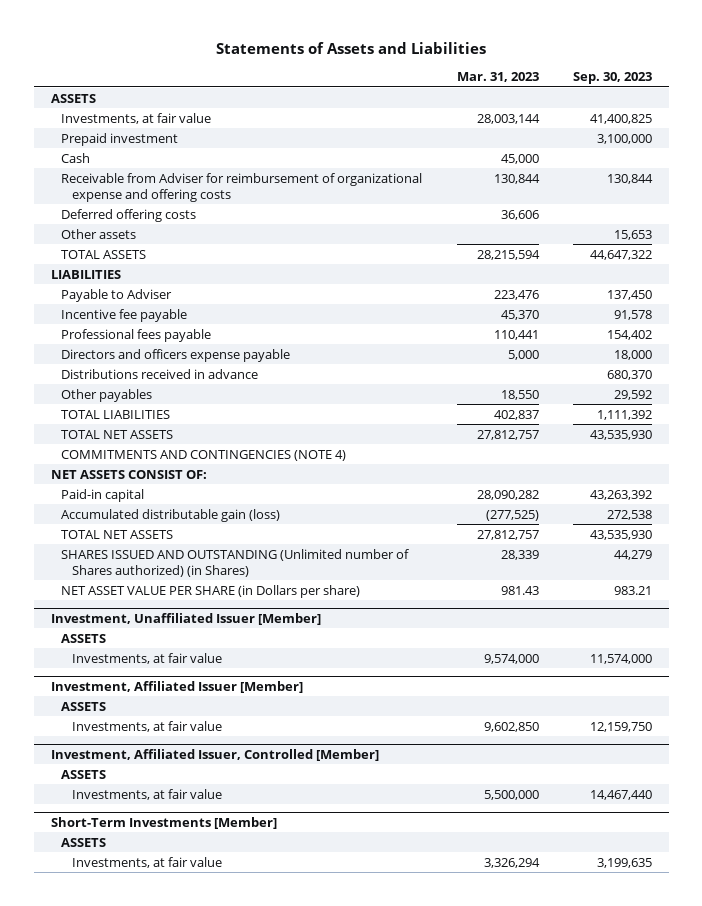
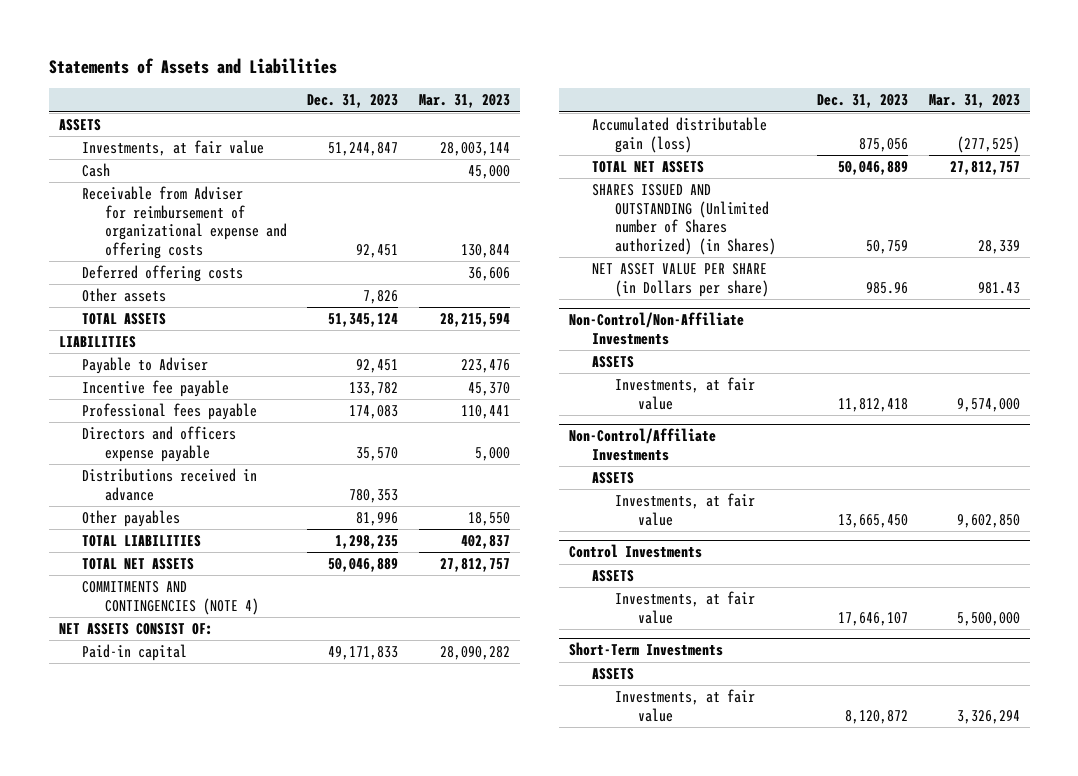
- | Mar. 31, 2023 | Sep. 30, 2023
+ | Dec. 31, 2023 | Mar. 31, 2023
- Prepaid investment | | 3,100,000
- Investment, Unaffiliated Issuer [Member]
+ Non-Control/Non-Affiliate Investments
- Investment, Affiliated Issuer [Member]
+ Non-Control/Affiliate Investments
- Investment, Affiliated Issuer, Controlled [Member]
+ Control Investments
- Short-Term Investments [Member]
+ Short-Term Investments

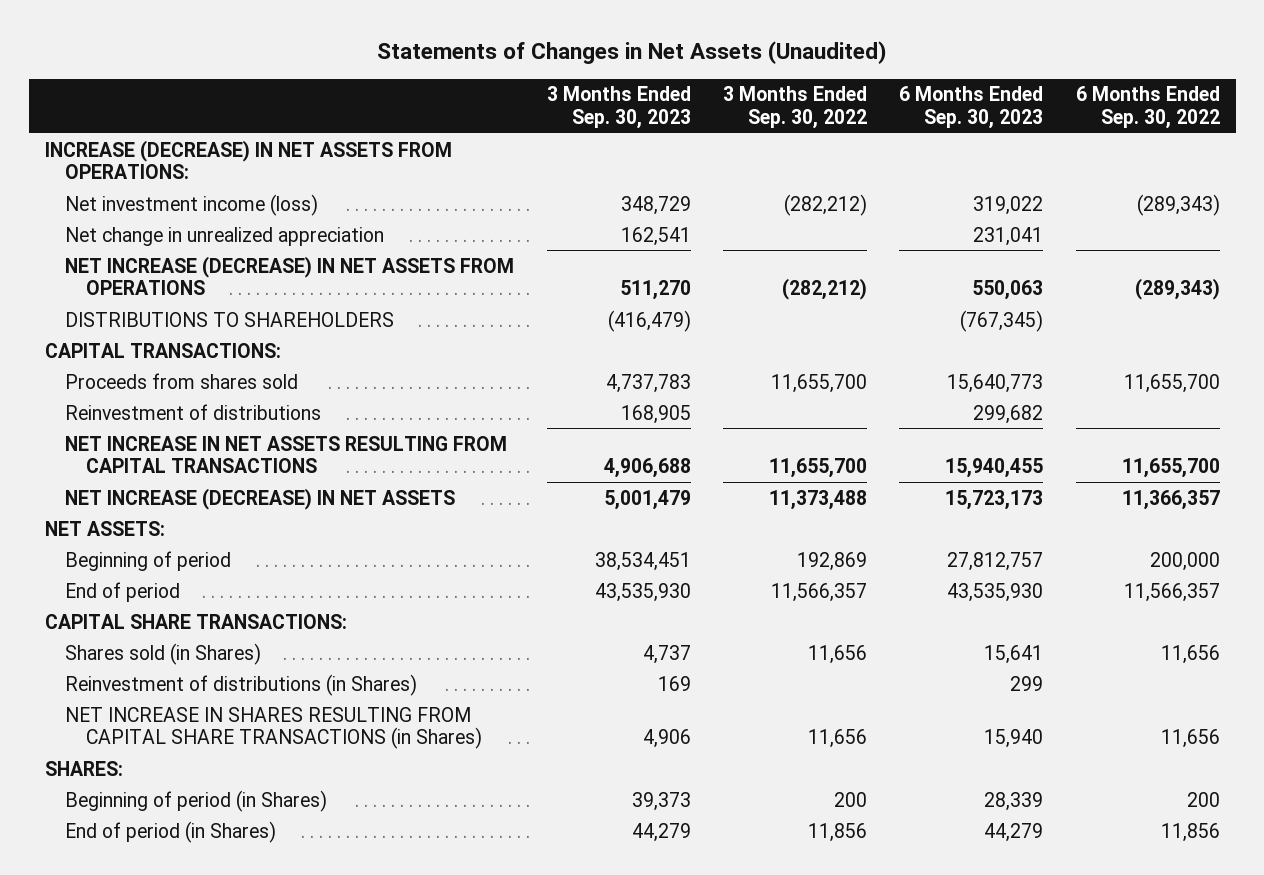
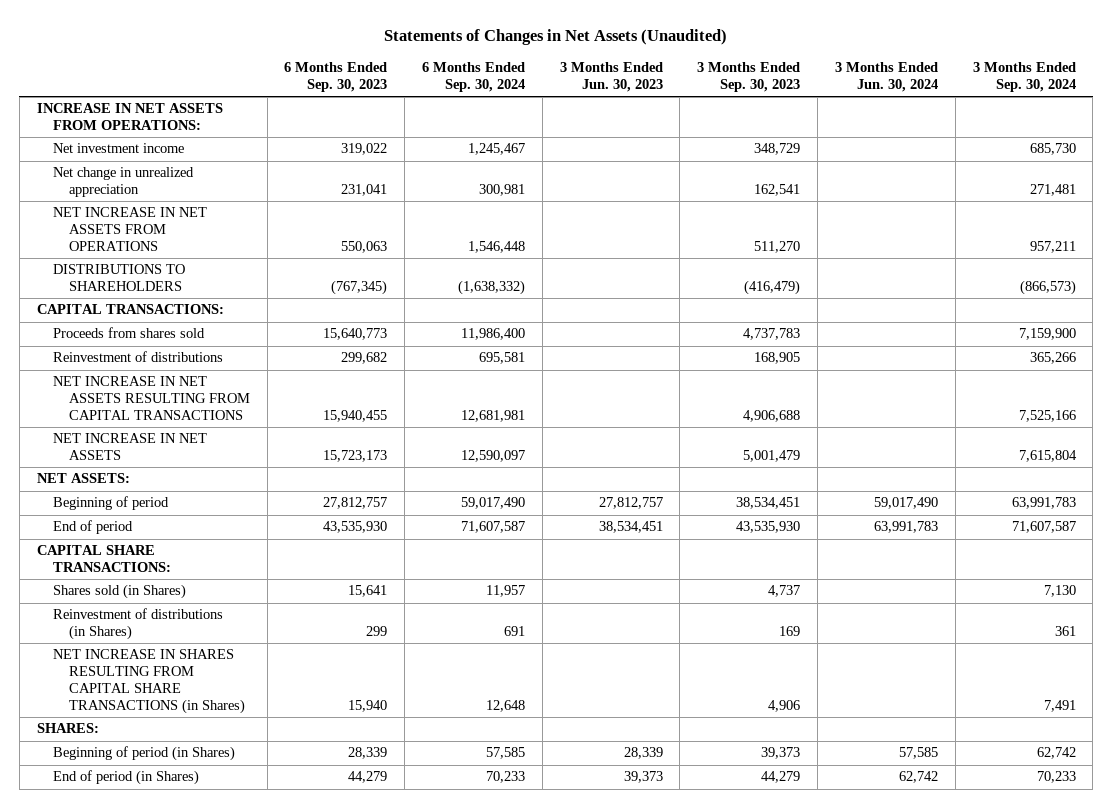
- | 3 Months Ended Sep. 30, 2023 | 3 Months Ended Sep. 30, 2022 | 6 Months Ended Sep. 30, 2023 | 6 Months Ended Sep. 30, 2022
+ | 6 Months Ended Sep. 30, 2023 | 6 Months Ended Sep. 30, 2024 | 3 Months Ended Jun. 30, 2023 | 3 Months Ended Sep. 30, 2023 | 3 Months Ended Jun. 30, 2024 | 3 Months Ended Sep. 30, 2024
- INCREASE (DECREASE) IN NET ASSETS FROM OPERATIONS:
- Net investment income (loss) | 348,729 | (282,212) | 319,022 | (289,343)
+ INCREASE IN NET ASSETS FROM OPERATIONS:
+ Net investment income | 319,022 | 1,245,467 | | 348,729 | | 685,730
- NET INCREASE (DECREASE) IN NET ASSETS FROM OPERATIONS | 511,270 | (282,212) | 550,063 | (289,343)
+ NET INCREASE IN NET ASSETS FROM OPERATIONS | 550,063 | 1,546,448 | | 511,270 | | 957,211
- NET INCREASE (DECREASE) IN NET ASSETS | 5,001,479 | 11,373,488 | 15,723,173 | 11,366,357
+ NET INCREASE IN NET ASSETS | 15,723,173 | 12,590,097 | | 5,001,479 | | 7,615,804

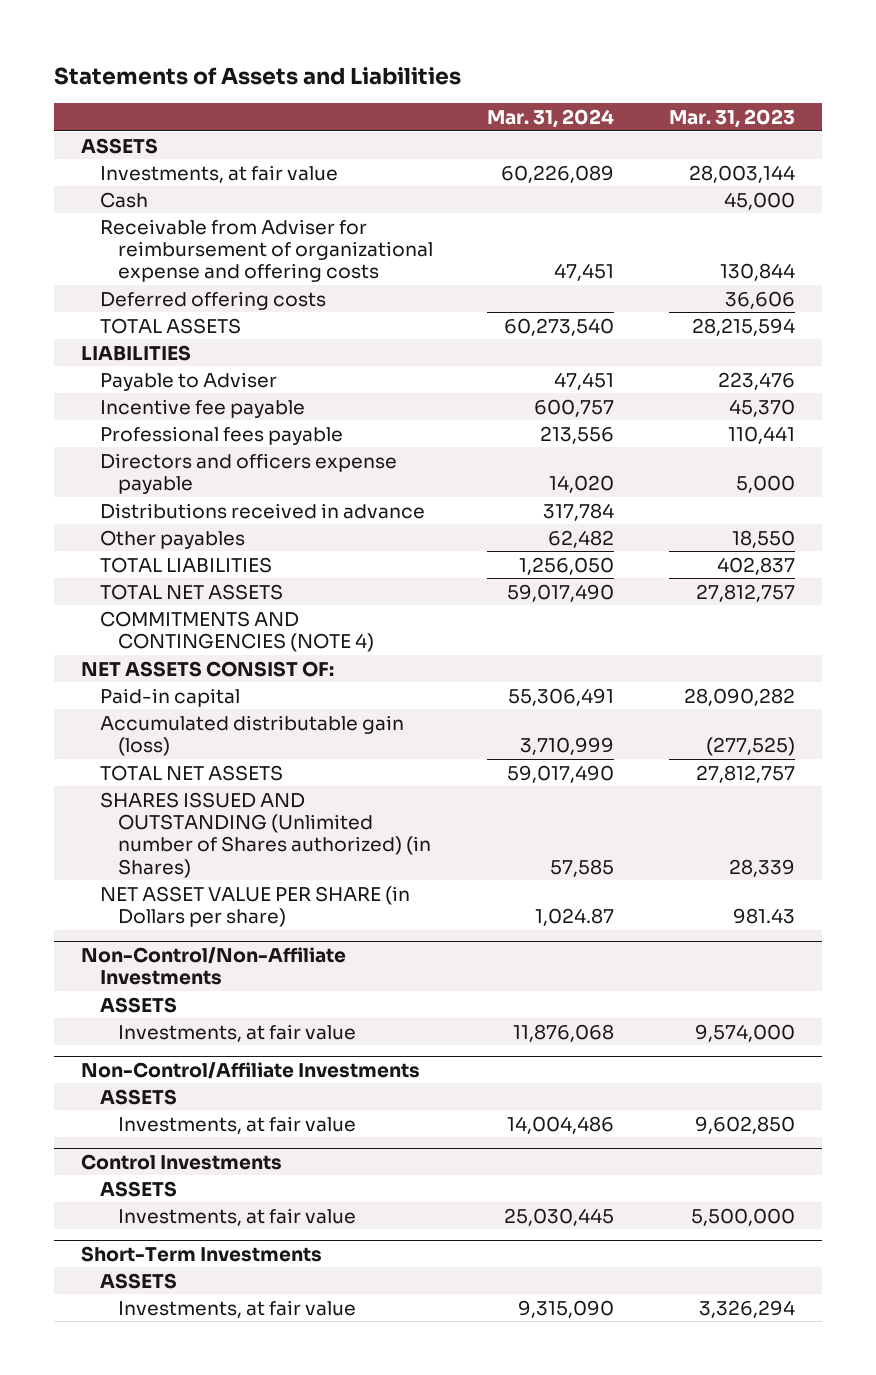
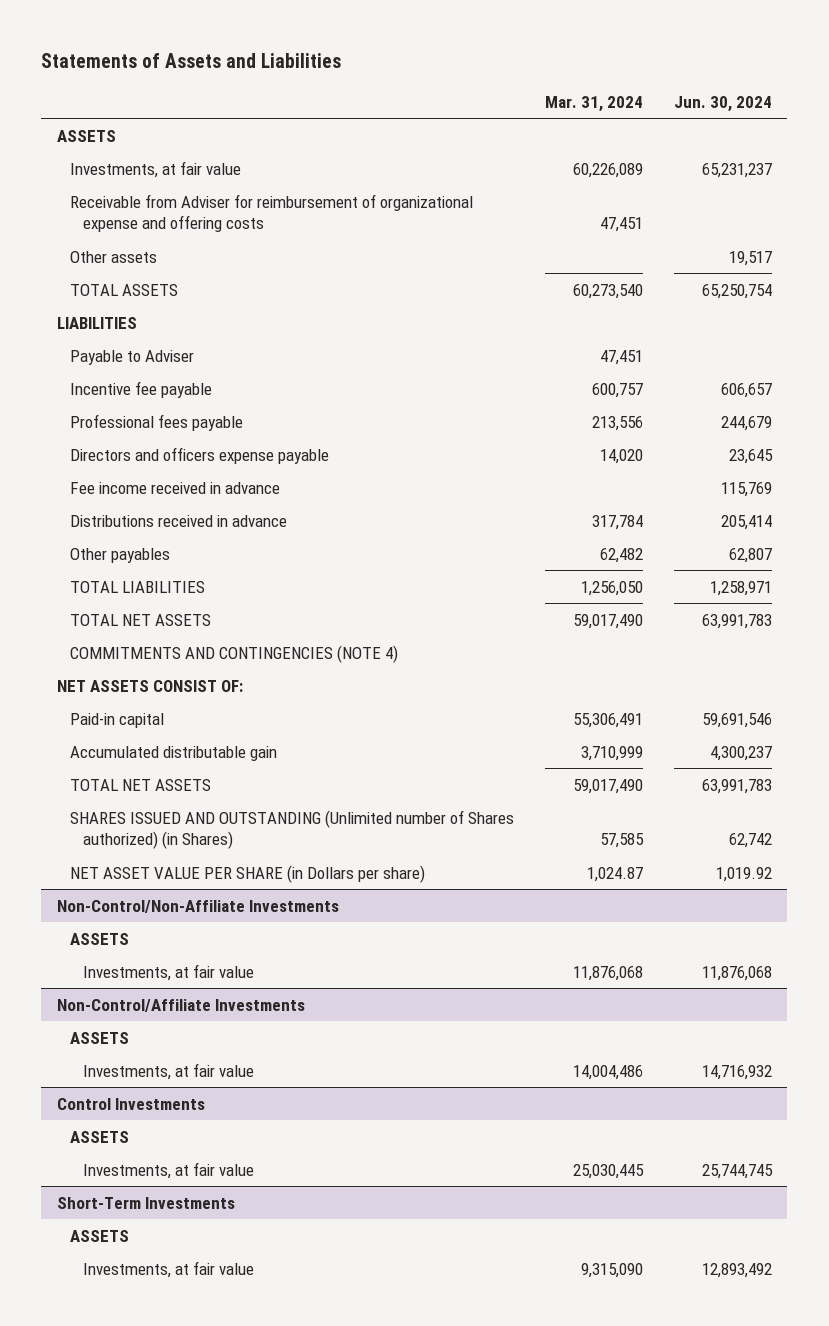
- | Mar. 31, 2024 | Mar. 31, 2023
+ | Mar. 31, 2024 | Jun. 30, 2024
- Cash | | 45,000
- Deferred offering costs | | 36,606
+ Other assets | | 19,517
+ Fee income received in advance | | 115,769
- Accumulated distributable gain (loss) | 3,710,999 | (277,525)
+ Accumulated distributable gain | 3,710,999 | 4,300,237

